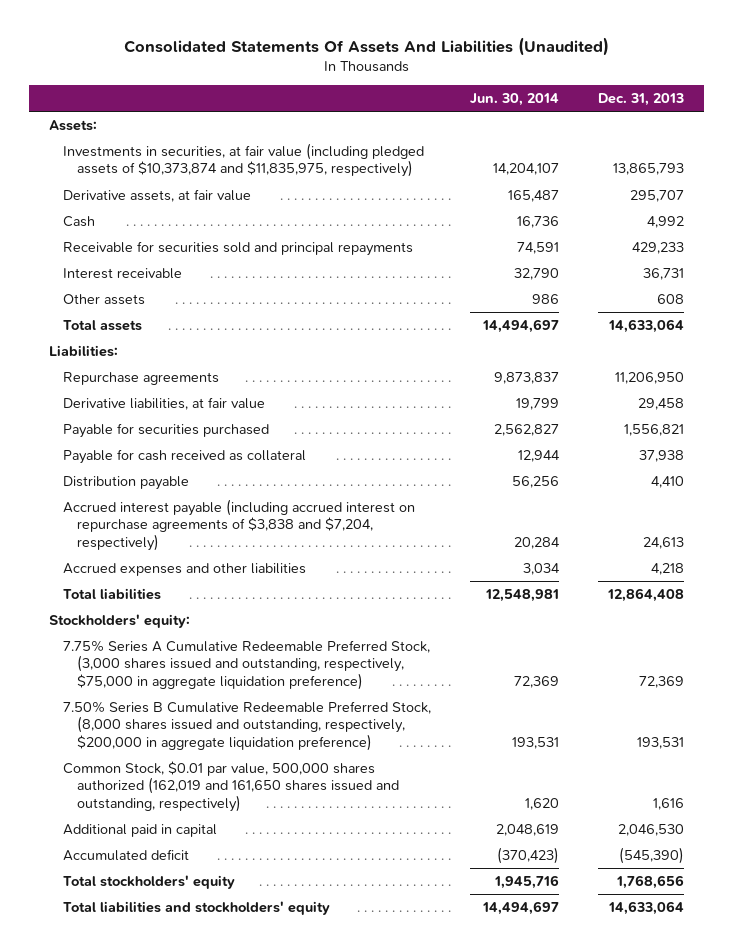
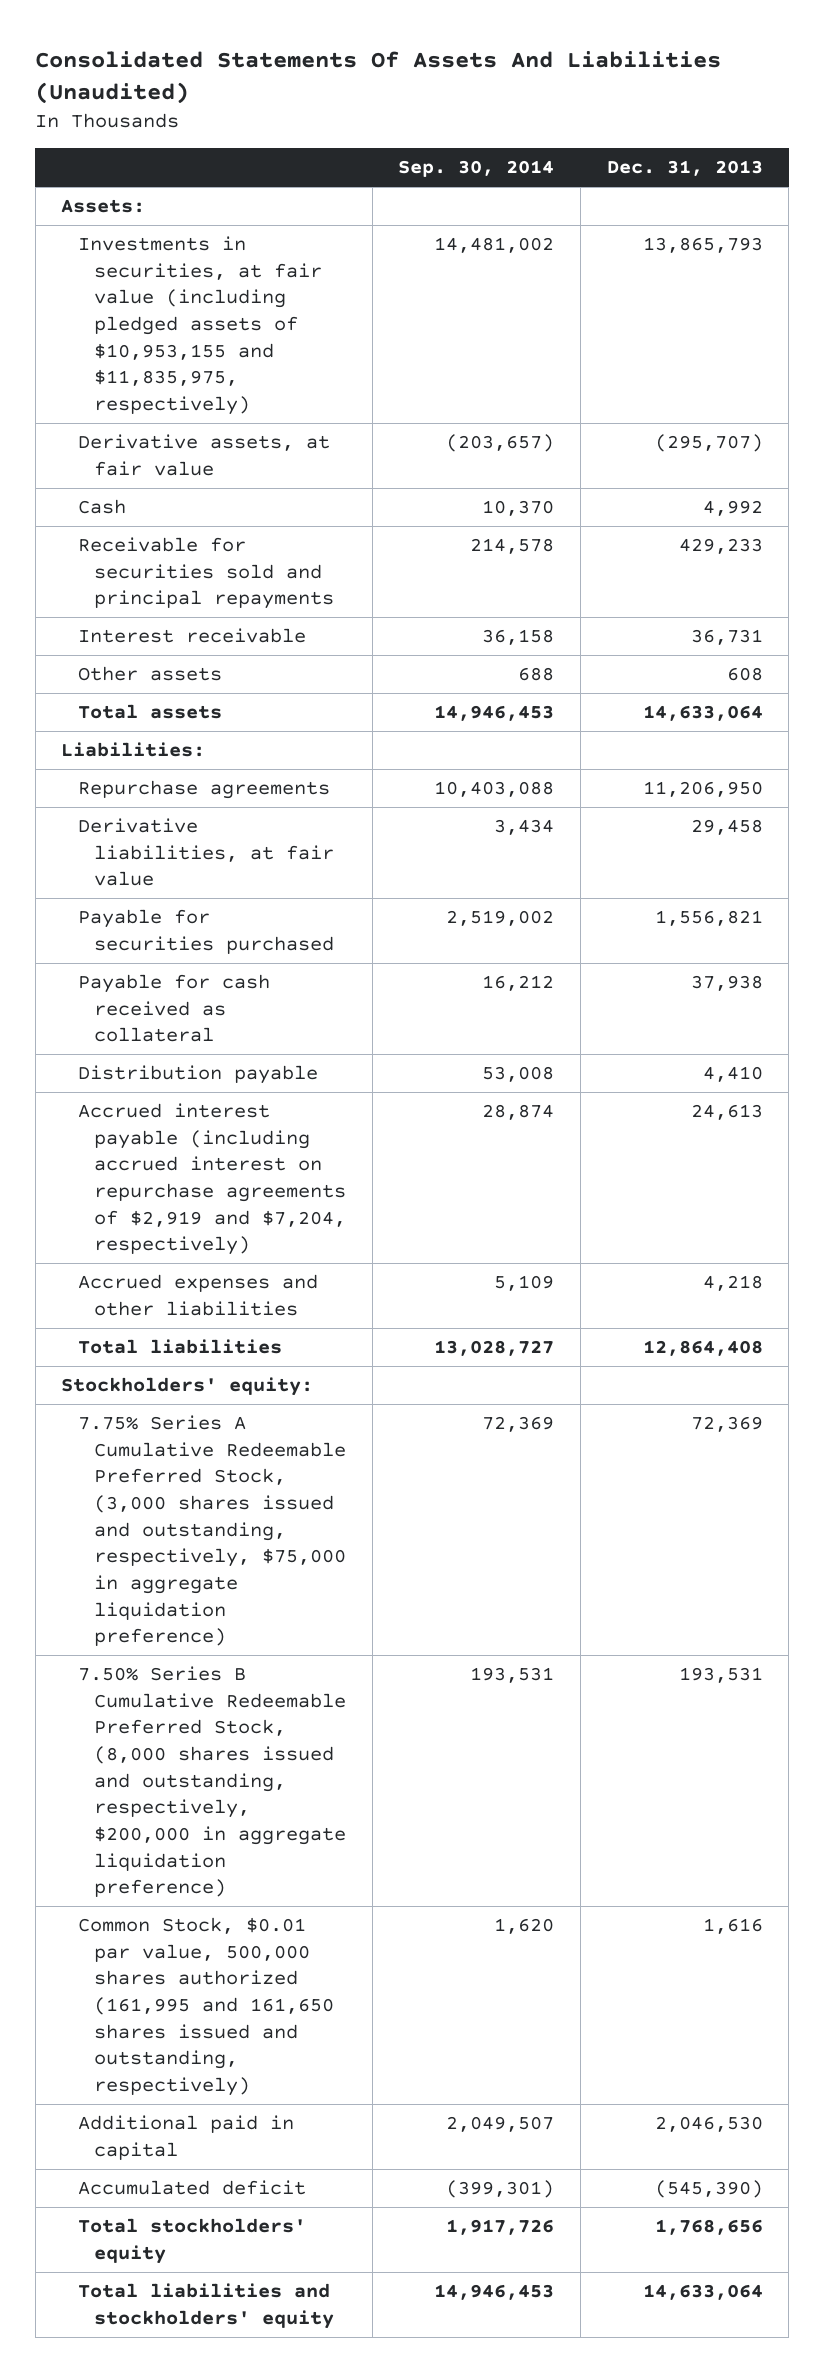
- | Jun. 30, 2014 | Dec. 31, 2013
+ | Sep. 30, 2014 | Dec. 31, 2013
- Investments in securities, at fair value (including pledged assets of $10,373,874 and $11,835,975, respectively) | 14,204,107 | 13,865,793
- Derivative assets, at fair value | 165,487 | 295,707
+ Investments in securities, at fair value (including pledged assets of $10,953,155 and $11,835,975, respectively) | 14,481,002 | 13,865,793
+ Derivative assets, at fair value | (203,657) | (295,707)
- Accrued interest payable (including accrued interest on repurchase agreements of $3,838 and $7,204, respectively) | 20,284 | 24,613
+ Accrued interest payable (including accrued interest on repurchase agreements of $2,919 and $7,204, respectively) | 28,874 | 24,613
- Common Stock, $0.01 par value, 500,000 shares authorized (162,019 and 161,650 shares issued and outstanding, respectively) | 1,620 | 1,616
+ Common Stock, $0.01 par value, 500,000 shares authorized (161,995 and 161,650 shares issued and outstanding, respectively) | 1,620 | 1,616

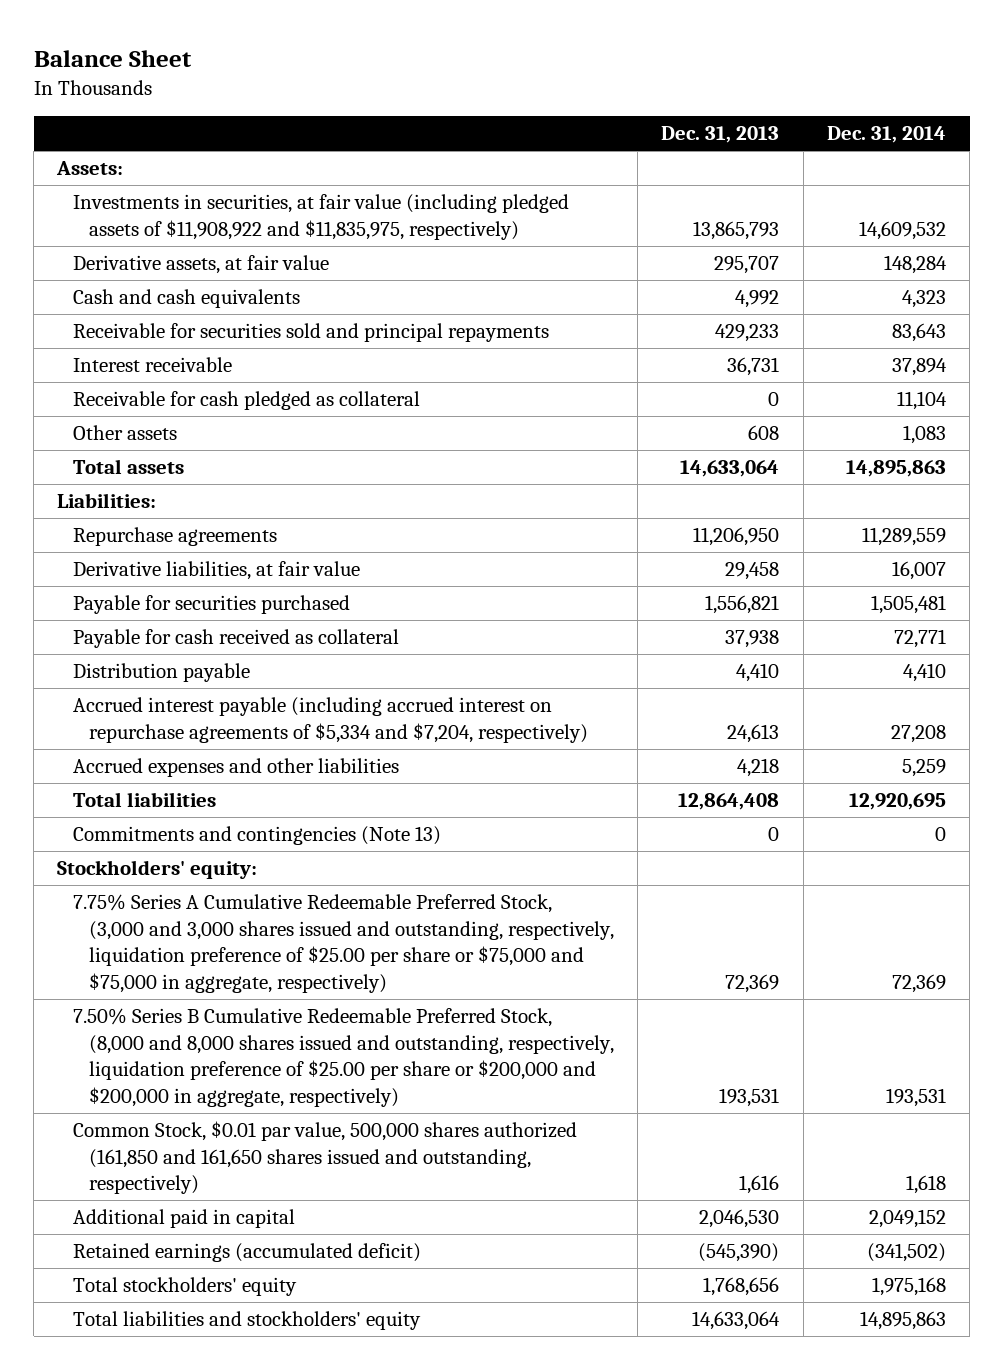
- Consolidated Statements Of Assets And Liabilities (Unaudited)
+ Balance Sheet
- | Sep. 30, 2014 | Dec. 31, 2013
+ | Dec. 31, 2013 | Dec. 31, 2014
- Investments in securities, at fair value (including pledged assets of $10,953,155 and $11,835,975, respectively) | 14,481,002 | 13,865,793
- Derivative assets, at fair value | (203,657) | (295,707)
- Cash | 10,370 | 4,992
+ Investments in securities, at fair value (including pledged assets of $11,908,922 and $11,835,975, respectively) | 13,865,793 | 14,609,532
+ Derivative assets, at fair value | 295,707 | 148,284
+ Cash and cash equivalents | 4,992 | 4,323
+ Receivable for cash pledged as collateral | 0 | 11,104
- Accrued interest payable (including accrued interest on repurchase agreements of $2,919 and $7,204, respectively) | 28,874 | 24,613
+ Accrued interest payable (including accrued interest on repurchase agreements of $5,334 and $7,204, respectively) | 24,613 | 27,208
+ Commitments and contingencies (Note 13) | 0 | 0
- 7.75% Series A Cumulative Redeemable Preferred Stock, (3,000 shares issued and outstanding, respectively, $75,000 in aggregate liquidation preference) | 72,369 | 72,369
- 7.50% Series B Cumulative Redeemable Preferred Stock, (8,000 shares issued and outstanding, respectively, $200,000 in aggregate liquidation preference) | 193,531 | 193,531
- Common Stock, $0.01 par value, 500,000 shares authorized (161,995 and 161,650 shares issued and outstanding, respectively) | 1,620 | 1,616
+ 7.75% Series A Cumulative Redeemable Preferred Stock, (3,000 and 3,000 shares issued and outstanding, respectively, liquidation preference of $25.00 per share or $75,000 and $75,000 in aggregate, respectively) | 72,369 | 72,369
+ 7.50% Series B Cumulative Redeemable Preferred Stock, (8,000 and 8,000 shares issued and outstanding, respectively, liquidation preference of $25.00 per share or $200,000 and $200,000 in aggregate, respectively) | 193,531 | 193,531
+ Common Stock, $0.01 par value, 500,000 shares authorized (161,850 and 161,650 shares issued and outstanding, respectively) | 1,616 | 1,618
- Accumulated deficit | (399,301) | (545,390)
+ Retained earnings (accumulated deficit) | (545,390) | (341,502)

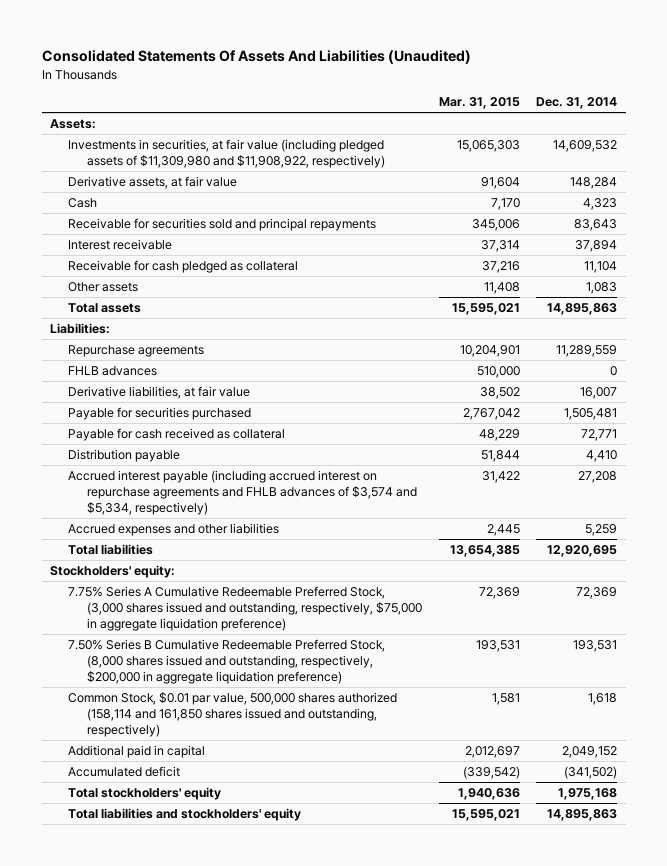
- Balance Sheet
+ Consolidated Statements Of Assets And Liabilities (Unaudited)
- | Dec. 31, 2013 | Dec. 31, 2014
+ | Mar. 31, 2015 | Dec. 31, 2014
- Investments in securities, at fair value (including pledged assets of $11,908,922 and $11,835,975, respectively) | 13,865,793 | 14,609,532
+ Investments in securities, at fair value (including pledged assets of $11,309,980 and $11,908,922, respectively) | 15,065,303 | 14,609,532
- Cash and cash equivalents | 4,992 | 4,323
+ Cash | 7,170 | 4,323
+ FHLB advances | 510,000 | 0
- Accrued interest payable (including accrued interest on repurchase agreements of $5,334 and $7,204, respectively) | 24,613 | 27,208
+ Accrued interest payable (including accrued interest on repurchase agreements and FHLB advances of $3,574 and $5,334, respectively) | 31,422 | 27,208
- Commitments and contingencies (Note 13) | 0 | 0
- 7.75% Series A Cumulative Redeemable Preferred Stock, (3,000 and 3,000 shares issued and outstanding, respectively, liquidation preference of $25.00 per share or $75,000 and $75,000 in aggregate, respectively) | 72,369 | 72,369
- 7.50% Series B Cumulative Redeemable Preferred Stock, (8,000 and 8,000 shares issued and outstanding, respectively, liquidation preference of $25.00 per share or $200,000 and $200,000 in aggregate, respectively) | 193,531 | 193,531
- Common Stock, $0.01 par value, 500,000 shares authorized (161,850 and 161,650 shares issued and outstanding, respectively) | 1,616 | 1,618
+ 7.75% Series A Cumulative Redeemable Preferred Stock, (3,000 shares issued and outstanding, respectively, $75,000 in aggregate liquidation preference) | 72,369 | 72,369
+ 7.50% Series B Cumulative Redeemable Preferred Stock, (8,000 shares issued and outstanding, respectively, $200,000 in aggregate liquidation preference) | 193,531 | 193,531
+ Common Stock, $0.01 par value, 500,000 shares authorized (158,114 and 161,850 shares issued and outstanding, respectively) | 1,581 | 1,618
- Retained earnings (accumulated deficit) | (545,390) | (341,502)
+ Accumulated deficit | (339,542) | (341,502)

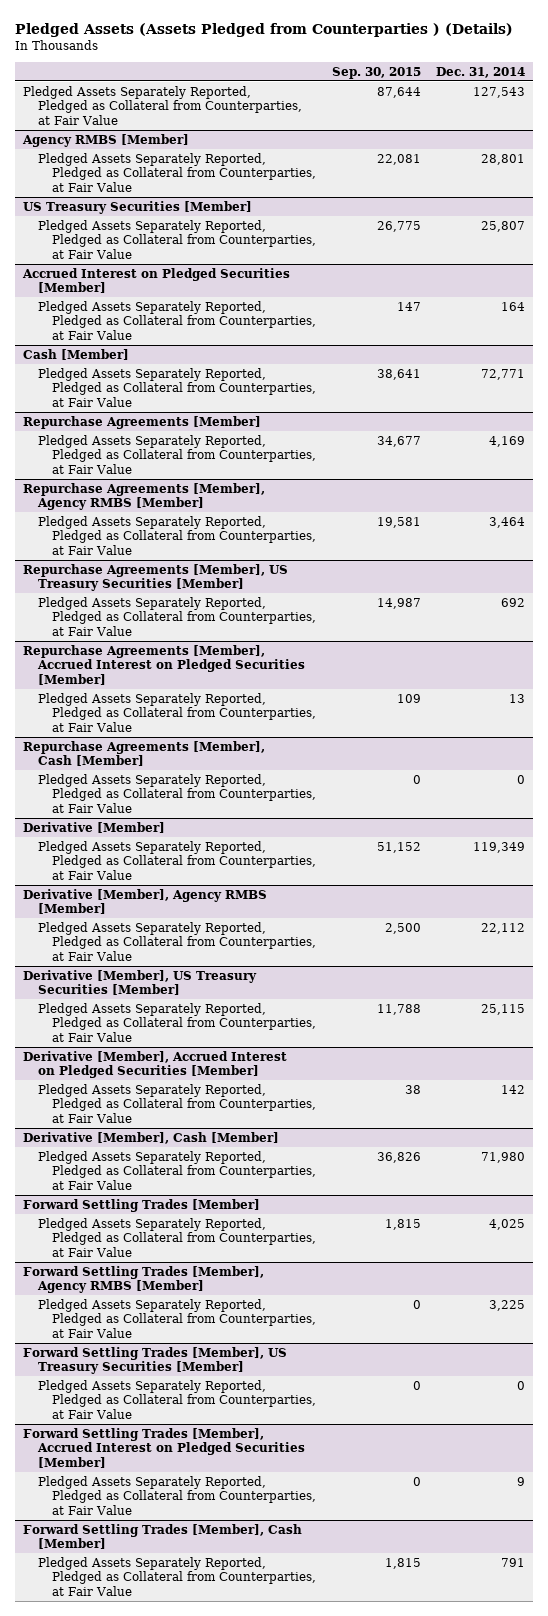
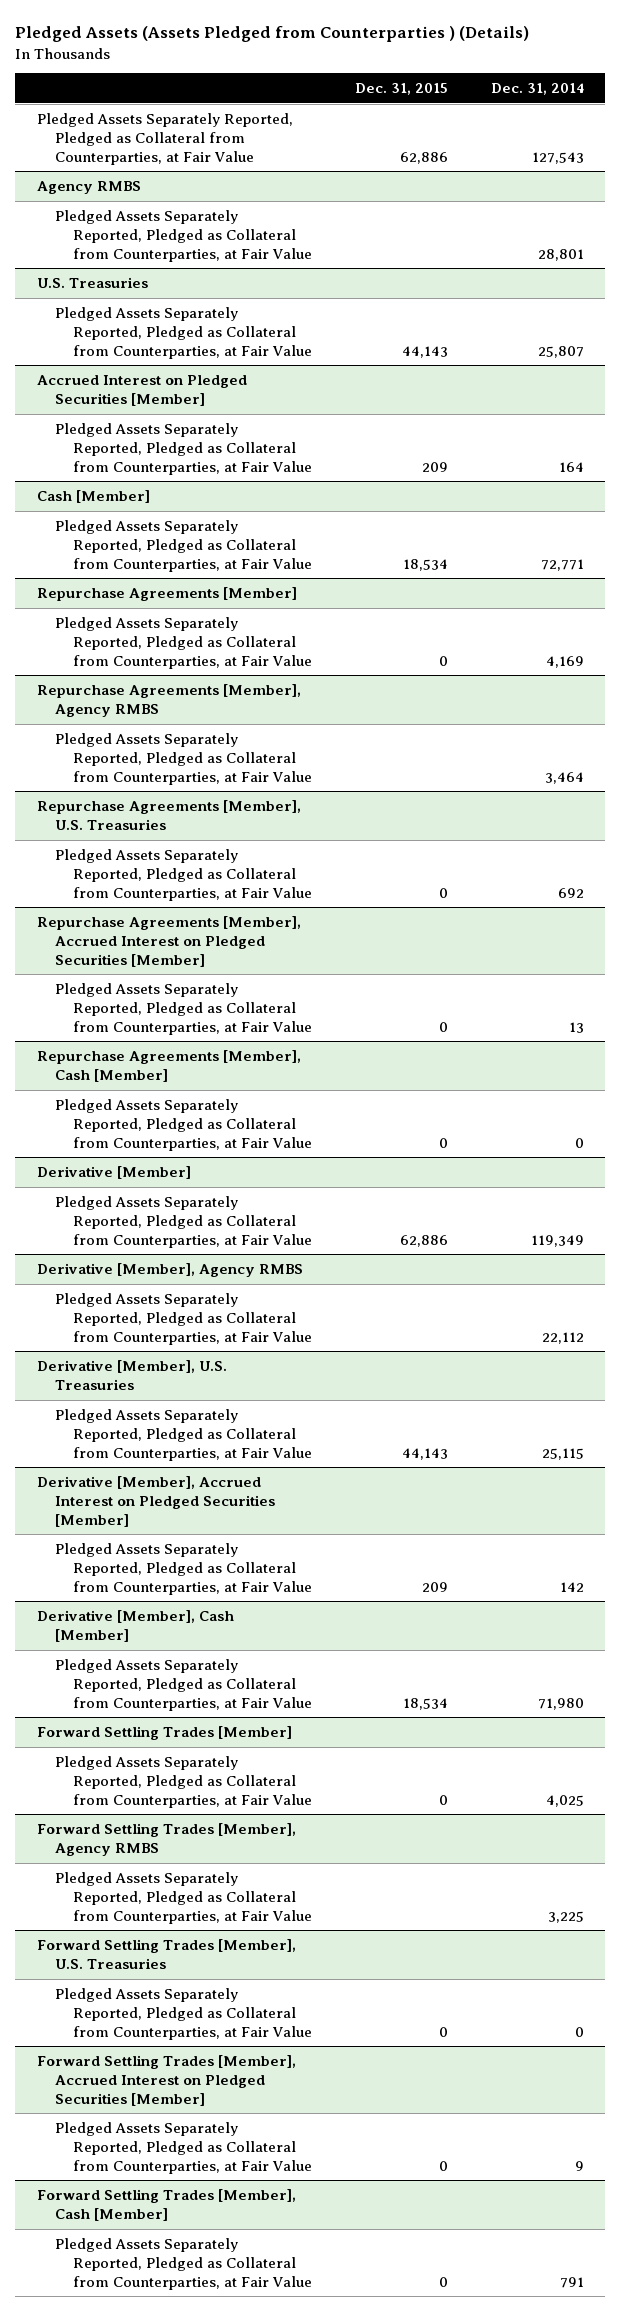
- | Sep. 30, 2015 | Dec. 31, 2014
+ | Dec. 31, 2015 | Dec. 31, 2014
- Agency RMBS [Member]
+ Agency RMBS
- US Treasury Securities [Member]
+ U.S. Treasuries
- Repurchase Agreements [Member], Agency RMBS [Member]
+ Repurchase Agreements [Member], Agency RMBS
- Repurchase Agreements [Member], US Treasury Securities [Member]
+ Repurchase Agreements [Member], U.S. Treasuries
- Derivative [Member], Agency RMBS [Member]
+ Derivative [Member], Agency RMBS
- Derivative [Member], US Treasury Securities [Member]
+ Derivative [Member], U.S. Treasuries
- Forward Settling Trades [Member], Agency RMBS [Member]
+ Forward Settling Trades [Member], Agency RMBS
- Forward Settling Trades [Member], US Treasury Securities [Member]
+ Forward Settling Trades [Member], U.S. Treasuries

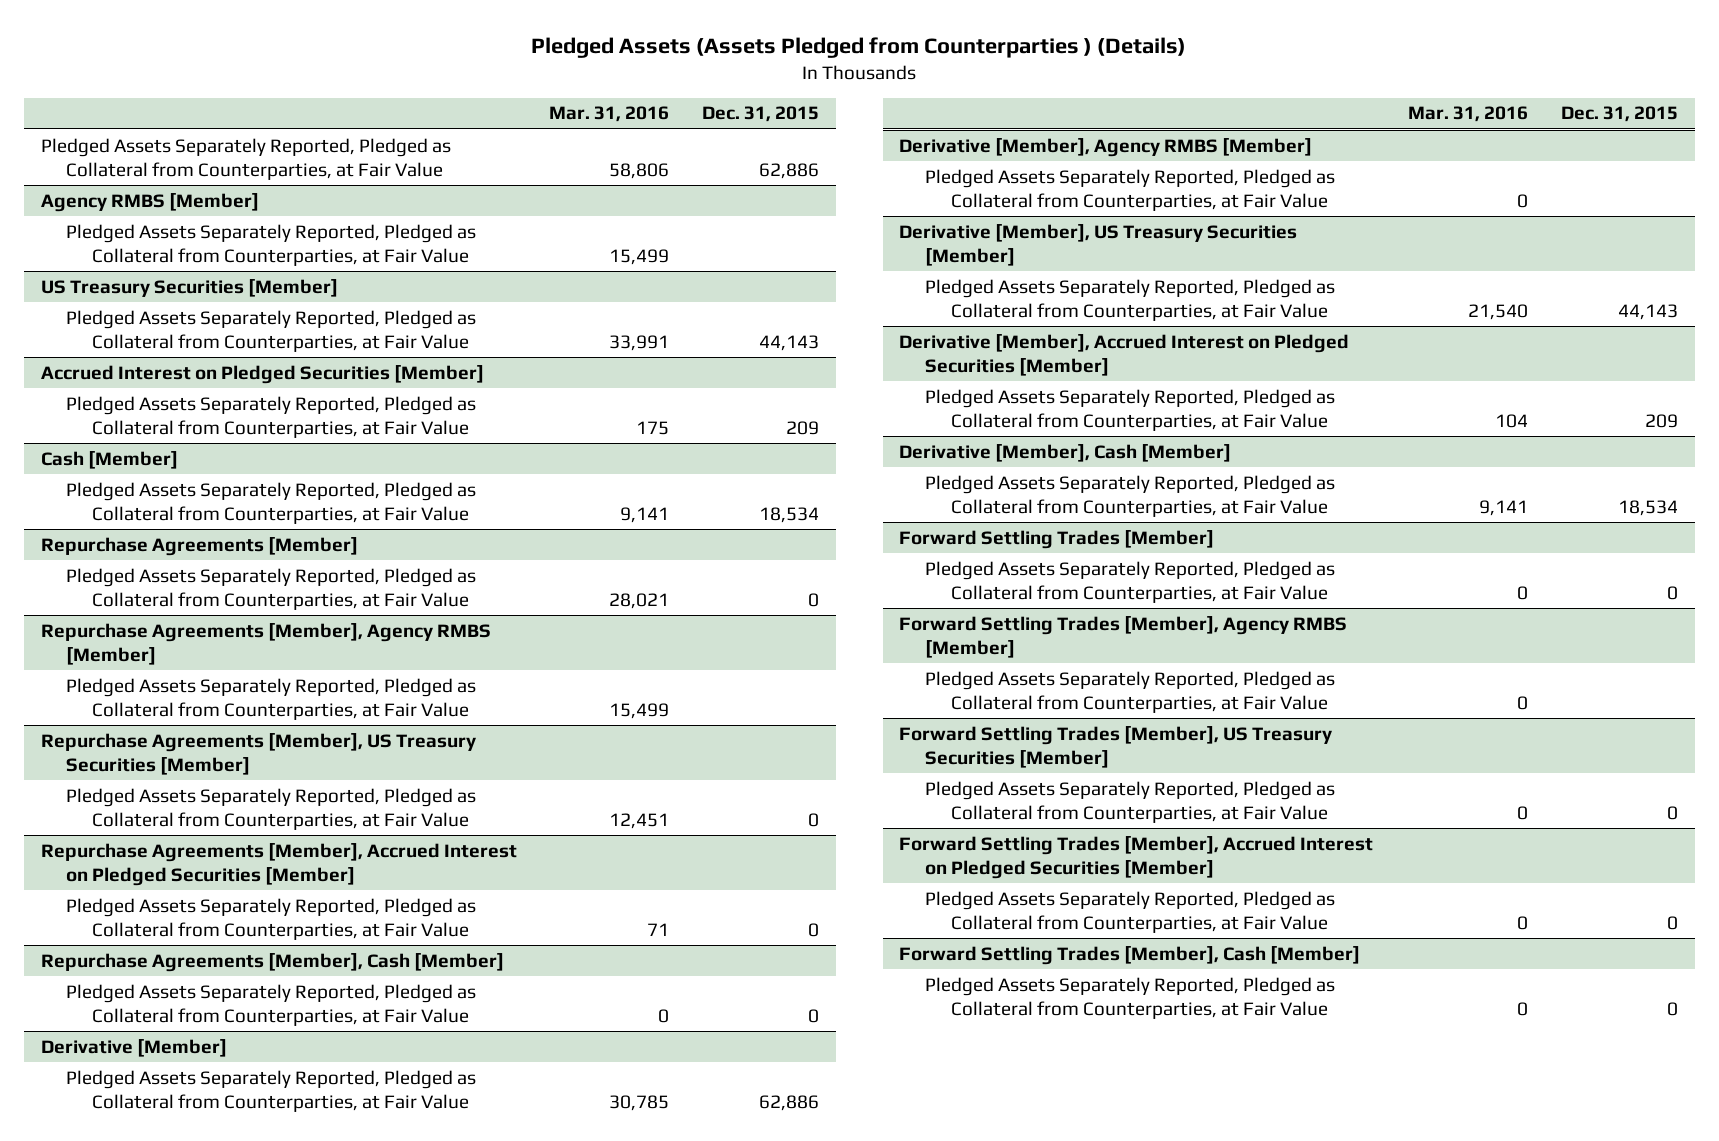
- | Dec. 31, 2015 | Dec. 31, 2014
+ | Mar. 31, 2016 | Dec. 31, 2015
- Agency RMBS
+ Agency RMBS [Member]
- U.S. Treasuries
+ US Treasury Securities [Member]
- Repurchase Agreements [Member], Agency RMBS
+ Repurchase Agreements [Member], Agency RMBS [Member]
- Repurchase Agreements [Member], U.S. Treasuries
+ Repurchase Agreements [Member], US Treasury Securities [Member]
- Derivative [Member], Agency RMBS
+ Derivative [Member], Agency RMBS [Member]
- Derivative [Member], U.S. Treasuries
+ Derivative [Member], US Treasury Securities [Member]
- Forward Settling Trades [Member], Agency RMBS
+ Forward Settling Trades [Member], Agency RMBS [Member]
- Forward Settling Trades [Member], U.S. Treasuries
+ Forward Settling Trades [Member], US Treasury Securities [Member]

